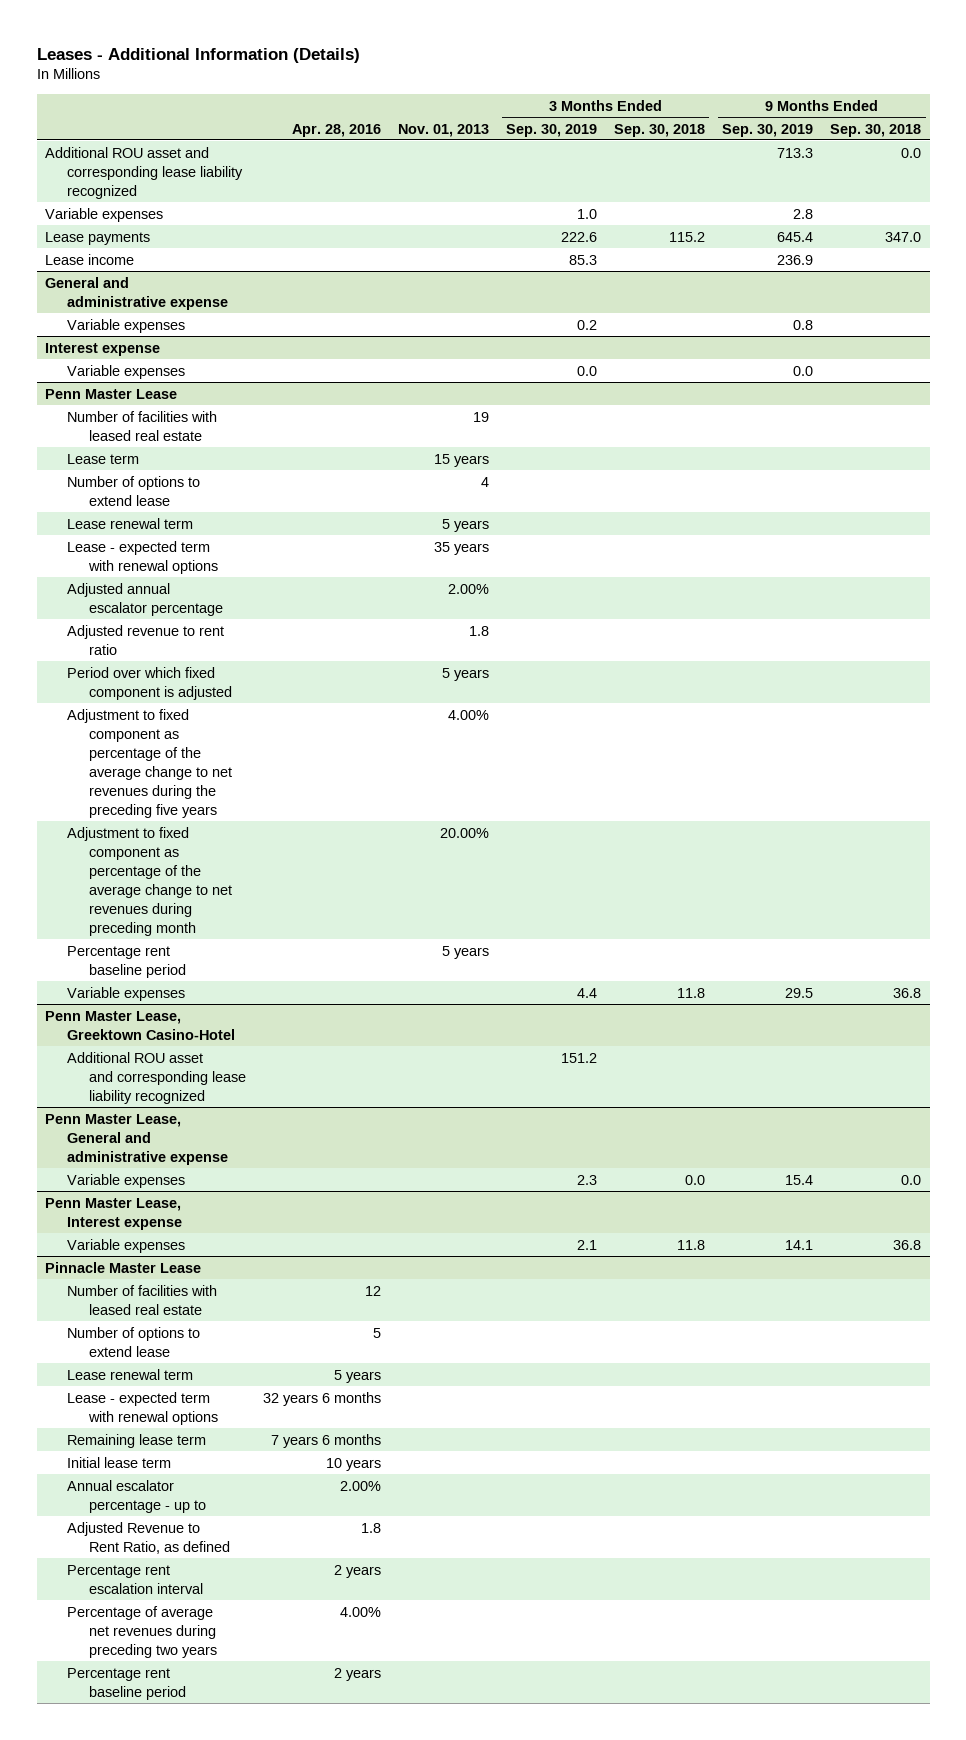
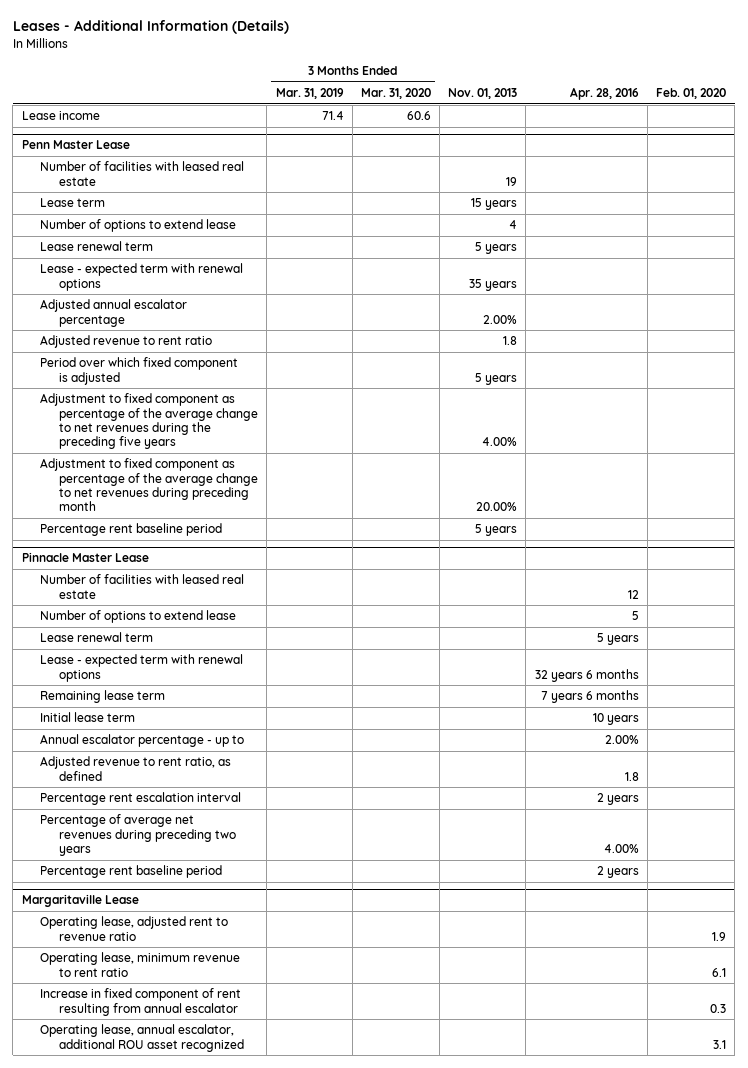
- | Apr. 28, 2016 | Nov. 01, 2013 | 3 Months Ended Sep. 30, 2019 | 3 Months Ended Sep. 30, 2018 | 9 Months Ended Sep. 30, 2019 | 9 Months Ended Sep. 30, 2018
+ | 3 Months Ended Mar. 31, 2019 | 3 Months Ended Mar. 31, 2020 | Nov. 01, 2013 | Apr. 28, 2016 | Feb. 01, 2020
- Additional ROU asset and corresponding lease liability recognized | | | | | 713.3 | 0.0
- Variable expenses | | | 1.0 | | 2.8 |
- Lease payments | | | 222.6 | 115.2 | 645.4 | 347.0
- General and administrative expense
- Variable expenses | | | 0.2 | | 0.8 |
- Interest expense
- Variable expenses | | | 0.0 | | 0.0 |
@ Penn Master Lease
- Variable expenses | | | 4.4 | 11.8 | 29.5 | 36.8
- Penn Master Lease, Greektown Casino-Hotel
- Additional ROU asset and corresponding lease liability recognized | | | 151.2 | | |
- Penn Master Lease, General and administrative expense
- Variable expenses | | | 2.3 | 0.0 | 15.4 | 0.0
- Penn Master Lease, Interest expense
- Variable expenses | | | 2.1 | 11.8 | 14.1 | 36.8
@ Pinnacle Master Lease
- Adjusted Revenue to Rent Ratio, as defined | 1.8 | | | | |
+ Adjusted revenue to rent ratio, as defined | | | | 1.8 |
+ Margaritaville Lease
+ Operating lease, adjusted rent to revenue ratio | | | | | 1.9
+ Operating lease, minimum revenue to rent ratio | | | | | 6.1
+ Increase in fixed component of rent resulting from annual escalator | | | | | 0.3
+ Operating lease, annual escalator, additional ROU asset recognized | | | | | 3.1

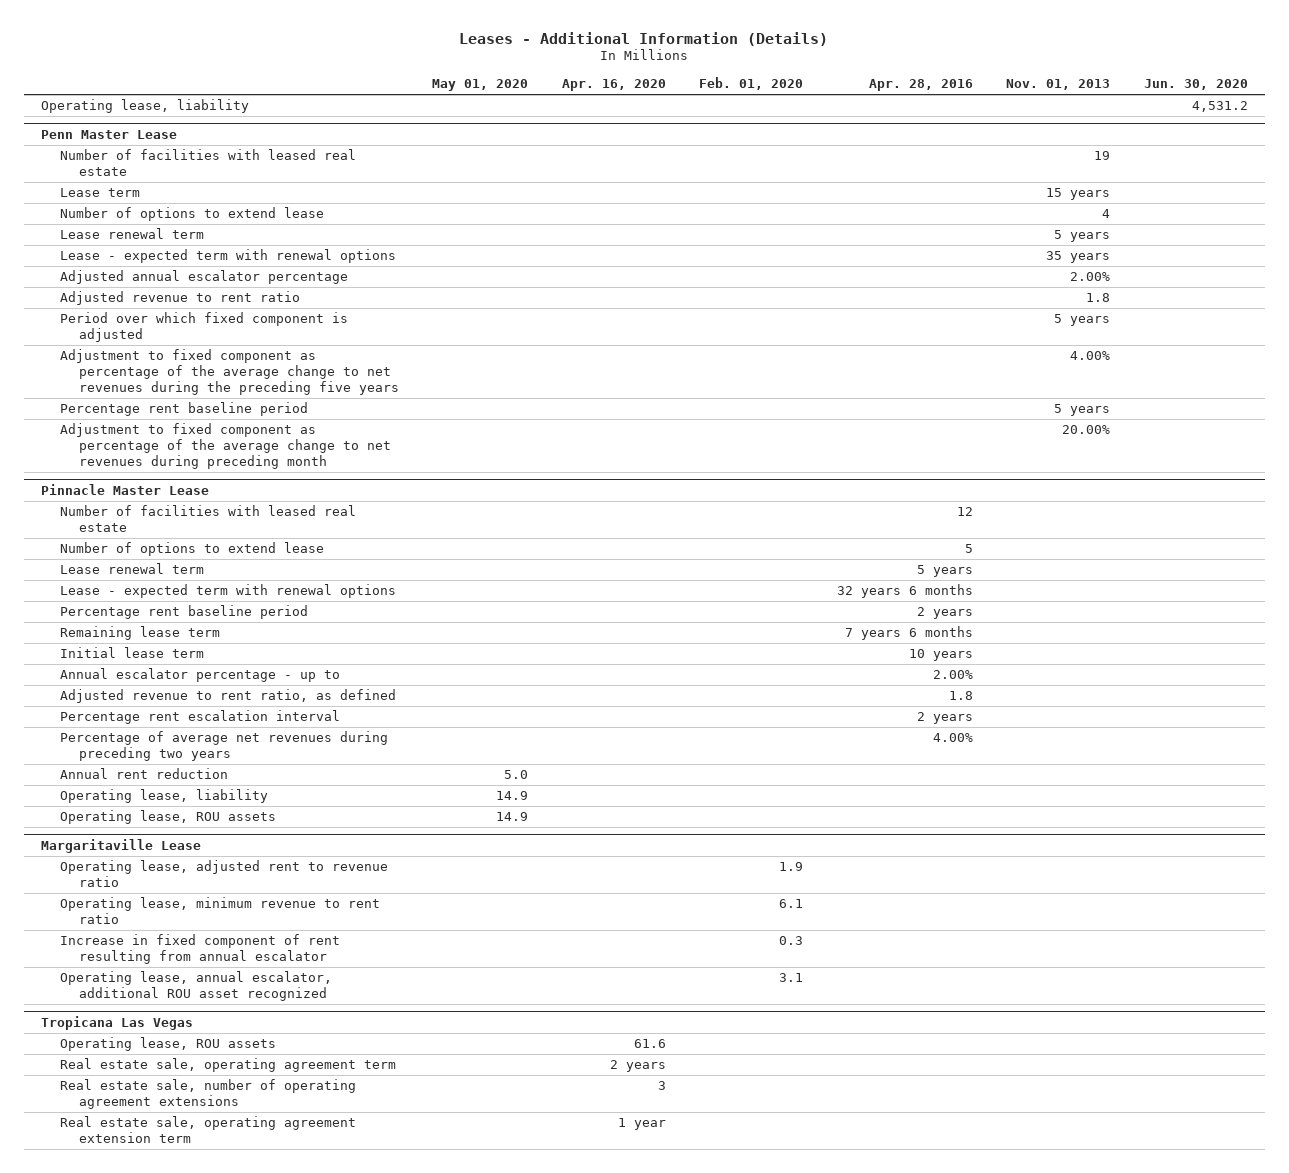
- | 3 Months Ended Mar. 31, 2019 | 3 Months Ended Mar. 31, 2020 | Nov. 01, 2013 | Apr. 28, 2016 | Feb. 01, 2020
+ | May 01, 2020 | Apr. 16, 2020 | Feb. 01, 2020 | Apr. 28, 2016 | Nov. 01, 2013 | Jun. 30, 2020
- Lease income | 71.4 | 60.6 | | |
+ Operating lease, liability | | | | | | 4,531.2
@ Penn Master Lease
moved down: Adjustment to fixed component as percentage of the average change to net revenues during preceding month | | | | | 20.00% |
@ Pinnacle Master Lease
moved up: Percentage rent baseline period | | | | 2 years | |
+ Annual rent reduction | 5.0 | | | | |
+ Operating lease, liability | 14.9 | | | | |
+ Operating lease, ROU assets | 14.9 | | | | |
+ Tropicana Las Vegas
+ Operating lease, ROU assets | | 61.6 | | | |
+ Real estate sale, operating agreement term | | 2 years | | | |
+ Real estate sale, number of operating agreement extensions | | 3 | | | |
+ Real estate sale, operating agreement extension term | | 1 year | | | |

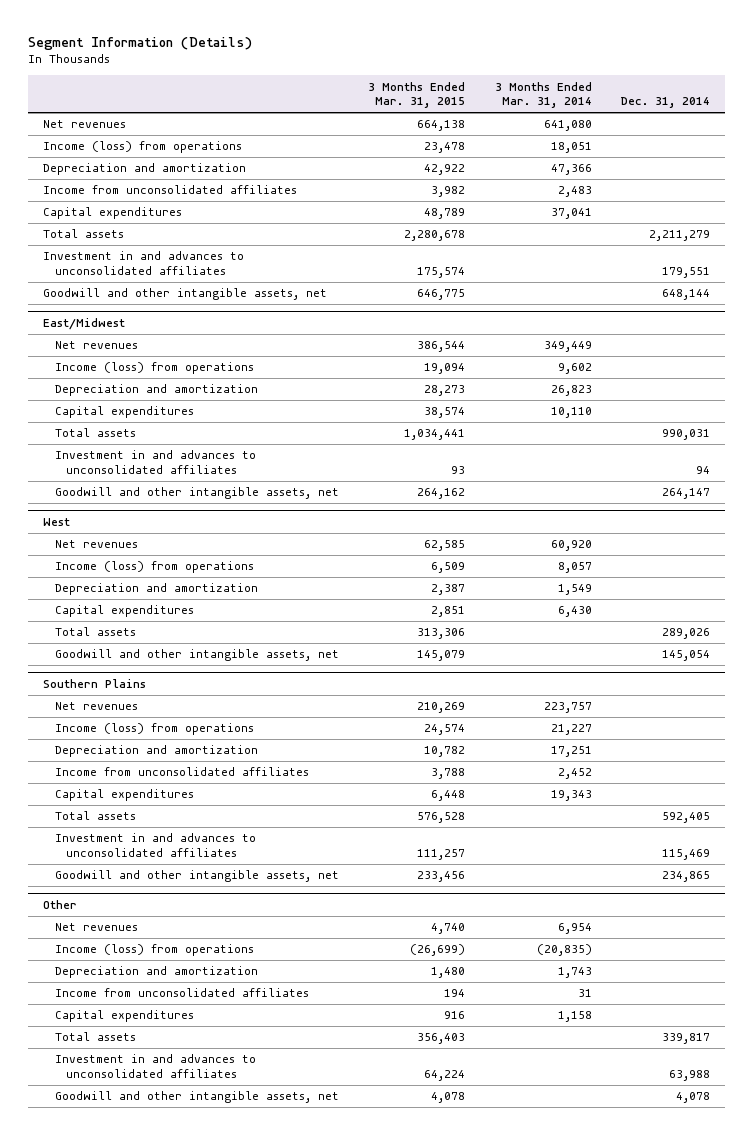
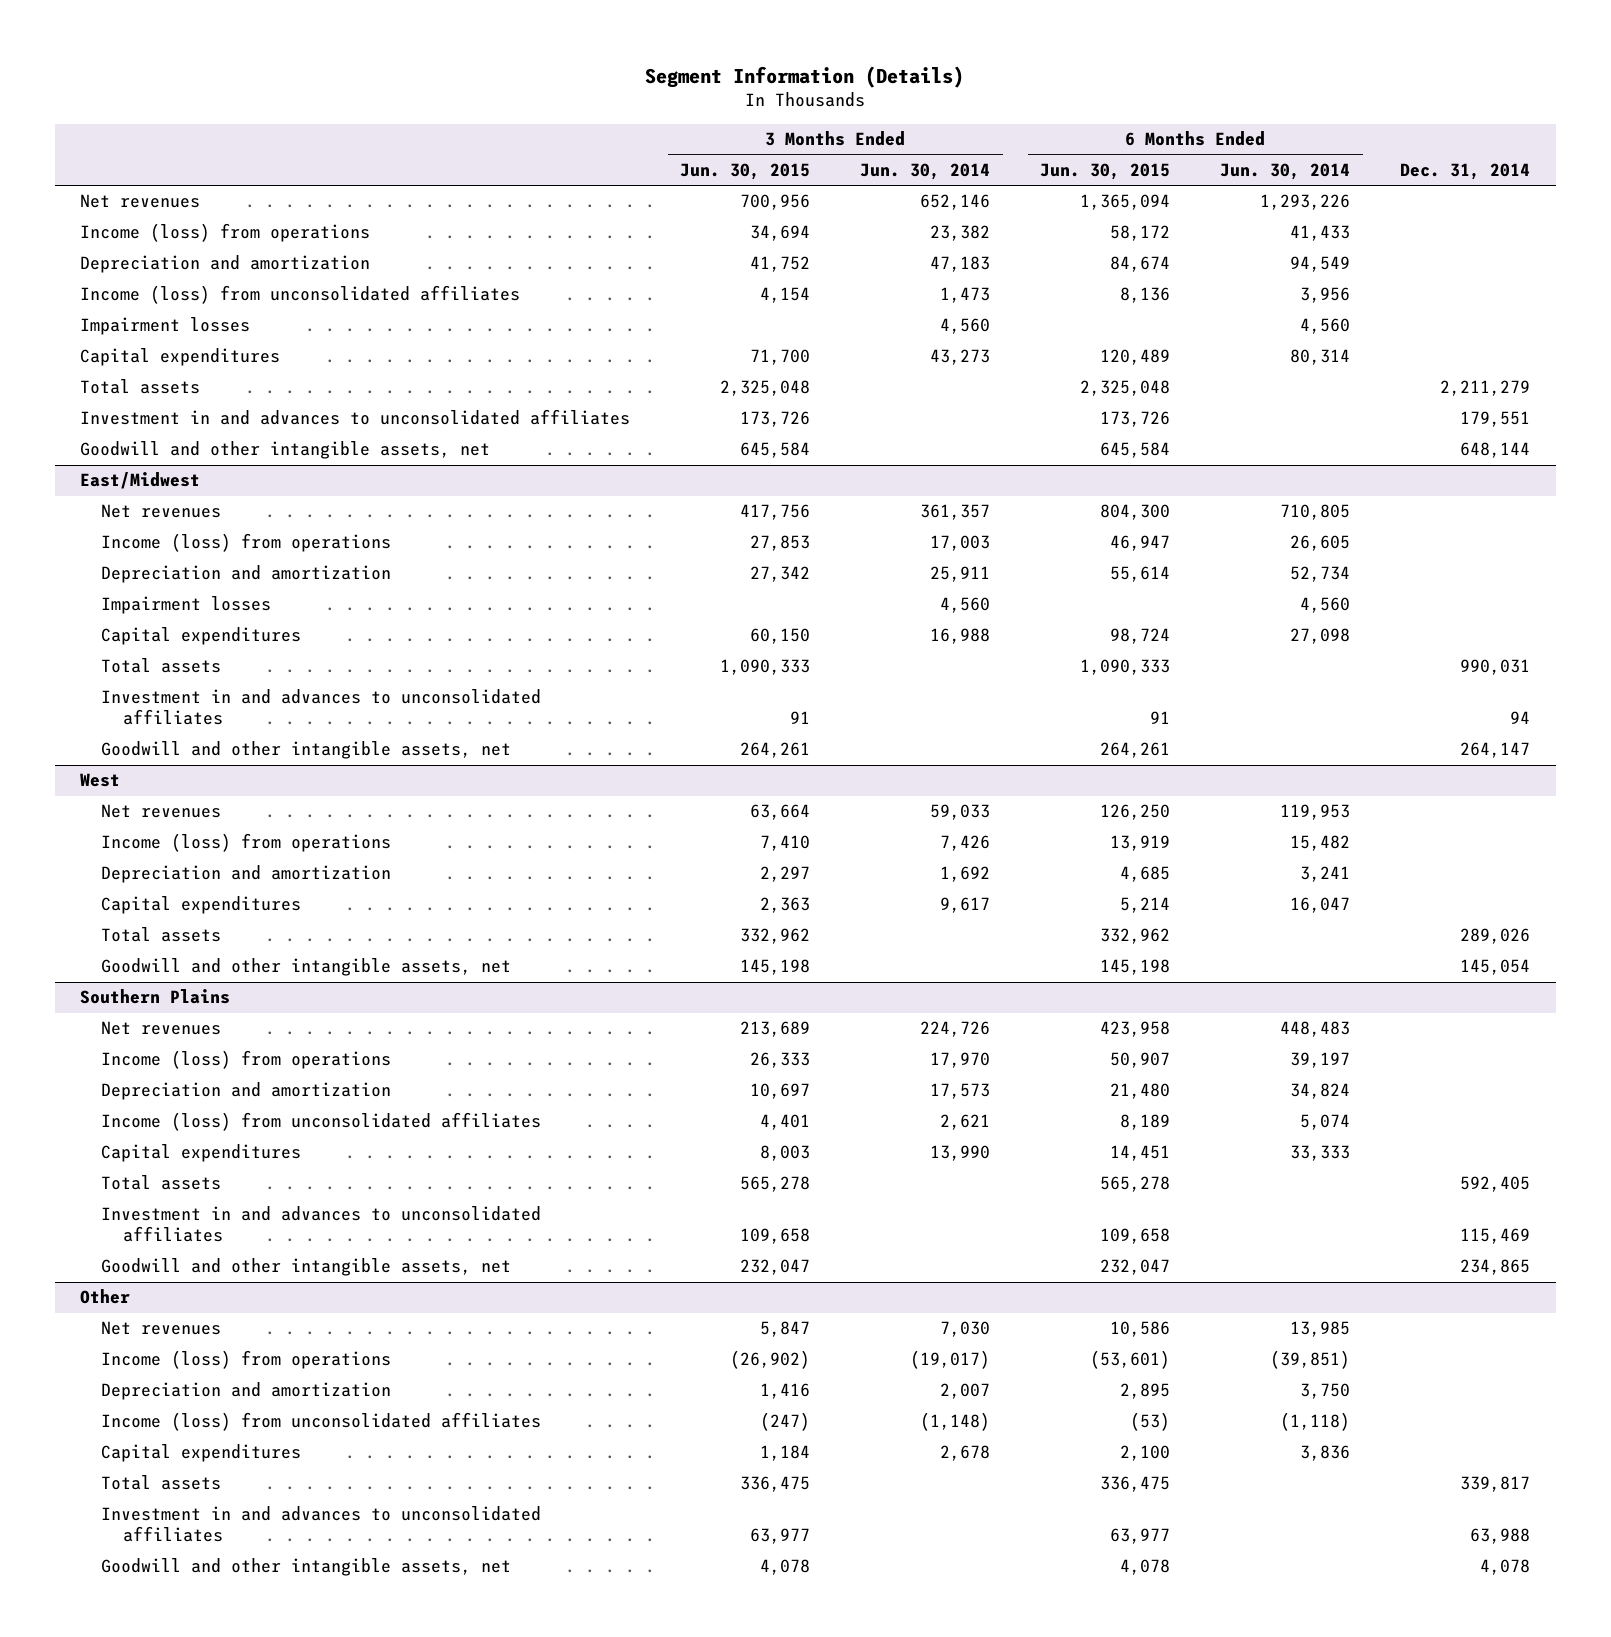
- | 3 Months Ended Mar. 31, 2015 | 3 Months Ended Mar. 31, 2014 | Dec. 31, 2014
+ | 3 Months Ended Jun. 30, 2015 | 3 Months Ended Jun. 30, 2014 | 6 Months Ended Jun. 30, 2015 | 6 Months Ended Jun. 30, 2014 | Dec. 31, 2014
- Income from unconsolidated affiliates | 3,982 | 2,483 |
+ Income (loss) from unconsolidated affiliates | 4,154 | 1,473 | 8,136 | 3,956 |
+ Impairment losses | | 4,560 | | 4,560 |
@ East/Midwest
+ Impairment losses | | 4,560 | | 4,560 |
@ Southern Plains
- Income from unconsolidated affiliates | 3,788 | 2,452 |
+ Income (loss) from unconsolidated affiliates | 4,401 | 2,621 | 8,189 | 5,074 |
@ Other
- Income from unconsolidated affiliates | 194 | 31 |
+ Income (loss) from unconsolidated affiliates | (247) | (1,148) | (53) | (1,118) |

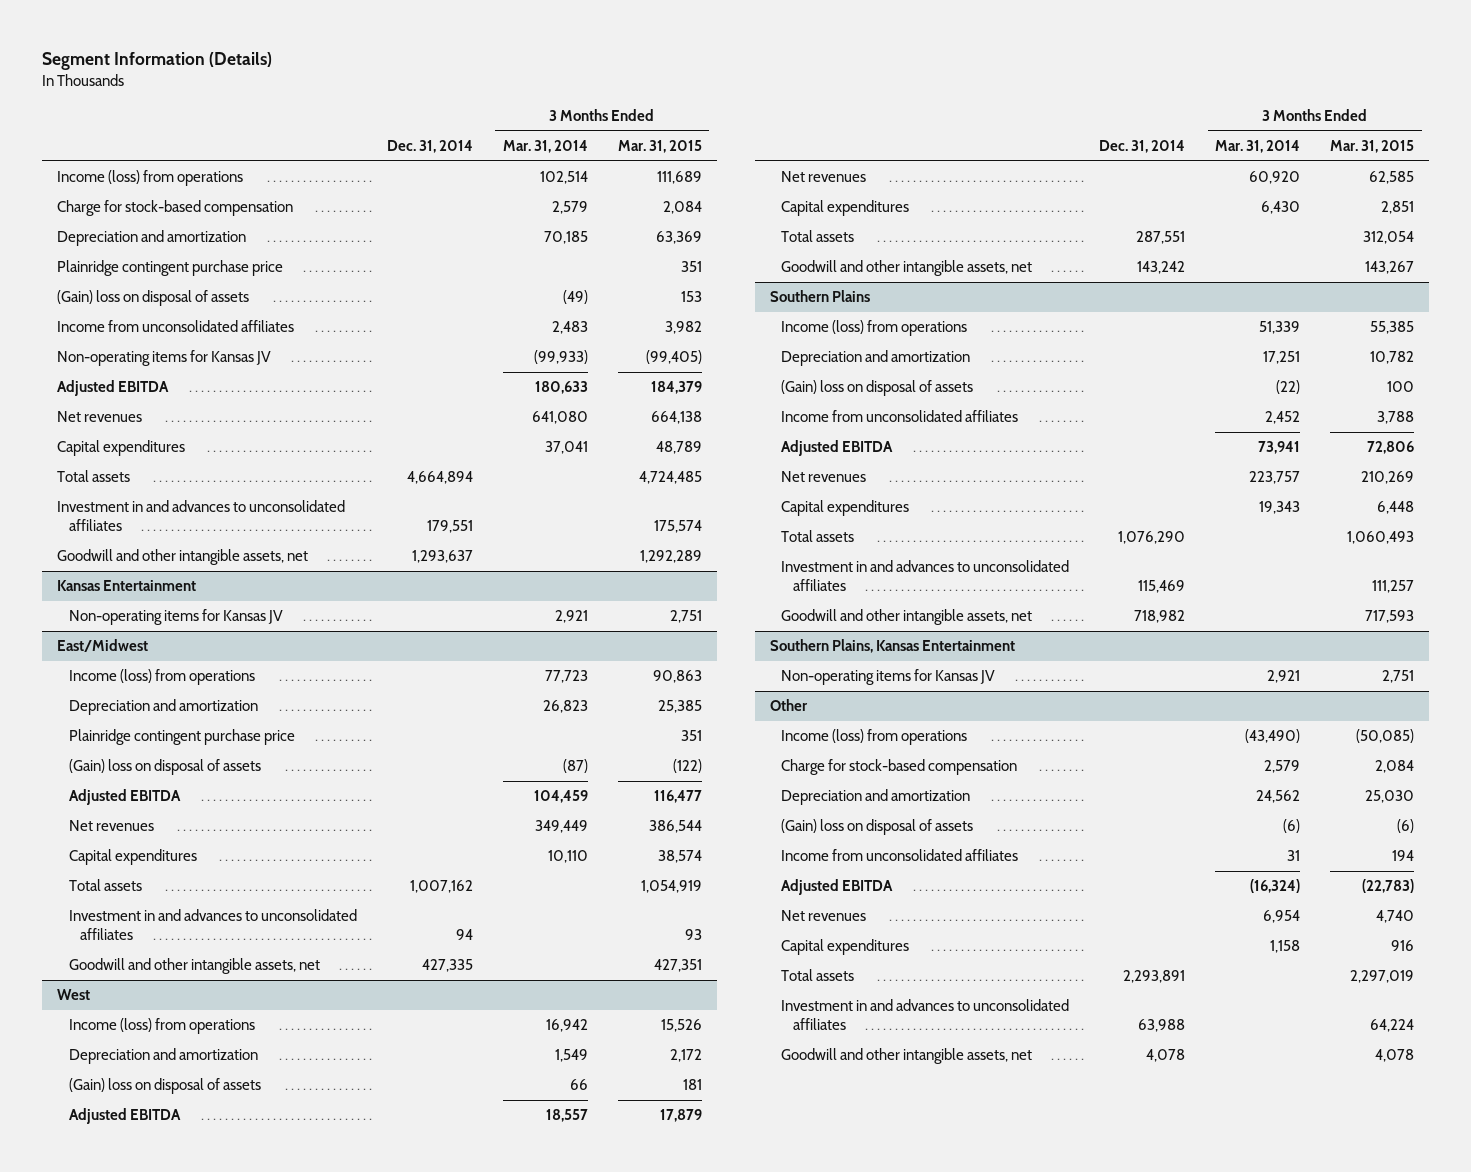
- | 3 Months Ended Jun. 30, 2015 | 3 Months Ended Jun. 30, 2014 | 6 Months Ended Jun. 30, 2015 | 6 Months Ended Jun. 30, 2014 | Dec. 31, 2014
+ | Dec. 31, 2014 | 3 Months Ended Mar. 31, 2014 | 3 Months Ended Mar. 31, 2015
+ Charge for stock-based compensation | | 2,579 | 2,084
- Income (loss) from unconsolidated affiliates | 4,154 | 1,473 | 8,136 | 3,956 |
- Impairment losses | | 4,560 | | 4,560 |
+ Plainridge contingent purchase price | | | 351
+ (Gain) loss on disposal of assets | | (49) | 153
+ Income from unconsolidated affiliates | | 2,483 | 3,982
+ Non-operating items for Kansas JV | | (99,933) | (99,405)
+ Adjusted EBITDA | | 180,633 | 184,379
moved down: Net revenues | | 641,080 | 664,138
- Total assets | 2,325,048 | | 2,325,048 | | 2,211,279
+ Total assets | 4,664,894 | | 4,724,485
- Goodwill and other intangible assets, net | 645,584 | | 645,584 | | 648,144
+ Goodwill and other intangible assets, net | 1,293,637 | | 1,292,289
+ Kansas Entertainment
+ Non-operating items for Kansas JV | | 2,921 | 2,751
@ East/Midwest
- Impairment losses | | 4,560 | | 4,560 |
+ Plainridge contingent purchase price | | | 351
+ (Gain) loss on disposal of assets | | (87) | (122)
+ Adjusted EBITDA | | 104,459 | 116,477
moved down: Net revenues | | 349,449 | 386,544
- Total assets | 1,090,333 | | 1,090,333 | | 990,031
+ Total assets | 1,007,162 | | 1,054,919
- Goodwill and other intangible assets, net | 264,261 | | 264,261 | | 264,147
+ Goodwill and other intangible assets, net | 427,335 | | 427,351
@ West
+ (Gain) loss on disposal of assets | | 66 | 181
+ Adjusted EBITDA | | 18,557 | 17,879
moved down: Net revenues | | 60,920 | 62,585
- Total assets | 332,962 | | 332,962 | | 289,026
- Goodwill and other intangible assets, net | 145,198 | | 145,198 | | 145,054
+ Total assets | 287,551 | | 312,054
+ Goodwill and other intangible assets, net | 143,242 | | 143,267
@ Southern Plains
- Income (loss) from unconsolidated affiliates | 4,401 | 2,621 | 8,189 | 5,074 |
+ (Gain) loss on disposal of assets | | (22) | 100
+ Income from unconsolidated affiliates | | 2,452 | 3,788
+ Adjusted EBITDA | | 73,941 | 72,806
moved down: Net revenues | | 223,757 | 210,269
- Total assets | 565,278 | | 565,278 | | 592,405
+ Total assets | 1,076,290 | | 1,060,493
- Goodwill and other intangible assets, net | 232,047 | | 232,047 | | 234,865
+ Goodwill and other intangible assets, net | 718,982 | | 717,593
+ Southern Plains, Kansas Entertainment
+ Non-operating items for Kansas JV | | 2,921 | 2,751
@ Other
+ Charge for stock-based compensation | | 2,579 | 2,084
- Income (loss) from unconsolidated affiliates | (247) | (1,148) | (53) | (1,118) |
+ (Gain) loss on disposal of assets | | (6) | (6)
+ Income from unconsolidated affiliates | | 31 | 194
+ Adjusted EBITDA | | (16,324) | (22,783)
moved down: Net revenues | | 6,954 | 4,740
- Total assets | 336,475 | | 336,475 | | 339,817
+ Total assets | 2,293,891 | | 2,297,019

